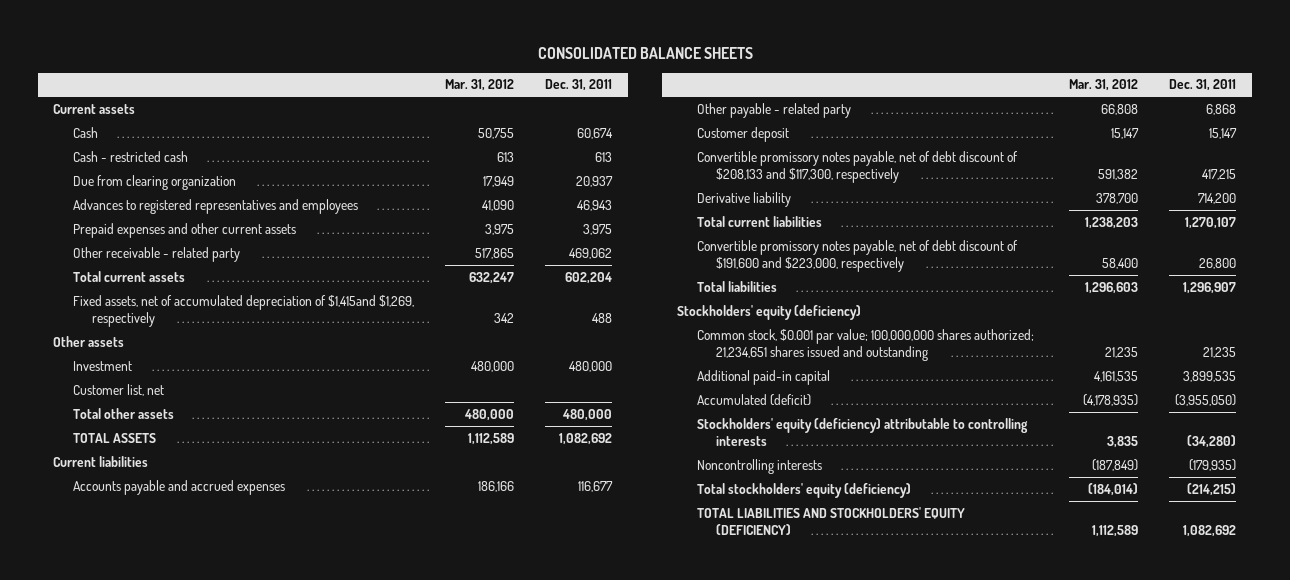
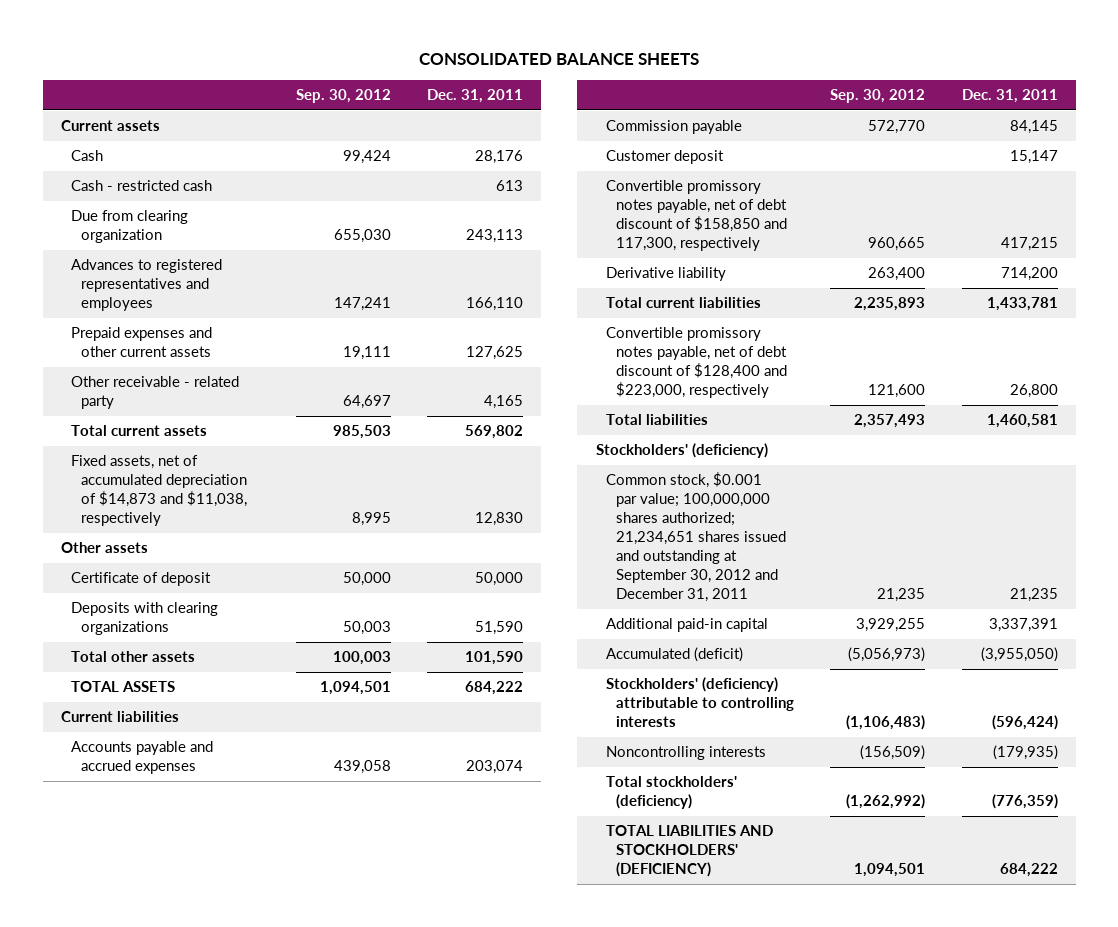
- | Mar. 31, 2012 | Dec. 31, 2011
+ | Sep. 30, 2012 | Dec. 31, 2011
- Cash | 50,755 | 60,674
+ Cash | 99,424 | 28,176
- Due from clearing organization | 17,949 | 20,937
- Advances to registered representatives and employees | 41,090 | 46,943
- Prepaid expenses and other current assets | 3,975 | 3,975
- Other receivable - related party | 517,865 | 469,062
- Total current assets | 632,247 | 602,204
- Fixed assets, net of accumulated depreciation of $1,415and $1,269, respectively | 342 | 488
+ Due from clearing organization | 655,030 | 243,113
+ Advances to registered representatives and employees | 147,241 | 166,110
+ Prepaid expenses and other current assets | 19,111 | 127,625
+ Other receivable - related party | 64,697 | 4,165
+ Total current assets | 985,503 | 569,802
+ Fixed assets, net of accumulated depreciation of $14,873 and $11,038, respectively | 8,995 | 12,830
- Investment | 480,000 | 480,000
- Customer list, net
- Total other assets | 480,000 | 480,000
- TOTAL ASSETS | 1,112,589 | 1,082,692
+ Certificate of deposit | 50,000 | 50,000
+ Deposits with clearing organizations | 50,003 | 51,590
+ Total other assets | 100,003 | 101,590
+ TOTAL ASSETS | 1,094,501 | 684,222
- Accounts payable and accrued expenses | 186,166 | 116,677
- Other payable - related party | 66,808 | 6,868
+ Accounts payable and accrued expenses | 439,058 | 203,074
+ Commission payable | 572,770 | 84,145
- Convertible promissory notes payable, net of debt discount of $208,133 and $117,300, respectively | 591,382 | 417,215
+ Convertible promissory notes payable, net of debt discount of $158,850 and 117,300, respectively | 960,665 | 417,215
- Total current liabilities | 1,238,203 | 1,270,107
- Convertible promissory notes payable, net of debt discount of $191,600 and $223,000, respectively | 58,400 | 26,800
- Total liabilities | 1,296,603 | 1,296,907
- Stockholders' equity (deficiency)
- Common stock, $0.001 par value; 100,000,000 shares authorized; 21,234,651 shares issued and outstanding | 21,235 | 21,235
- Additional paid-in capital | 4,161,535 | 3,899,535
+ Total current liabilities | 2,235,893 | 1,433,781
+ Convertible promissory notes payable, net of debt discount of $128,400 and $223,000, respectively | 121,600 | 26,800
+ Total liabilities | 2,357,493 | 1,460,581
+ Stockholders' (deficiency)
+ Common stock, $0.001 par value; 100,000,000 shares authorized; 21,234,651 shares issued and outstanding at September 30, 2012 and December 31, 2011 | 21,235 | 21,235
+ Additional paid-in capital | 3,929,255 | 3,337,391
- Stockholders' equity (deficiency) attributable to controlling interests | 3,835 | (34,280)
+ Stockholders' (deficiency) attributable to controlling interests | (1,106,483) | (596,424)
- Total stockholders' equity (deficiency) | (184,014) | (214,215)
- TOTAL LIABILITIES AND STOCKHOLDERS' EQUITY (DEFICIENCY) | 1,112,589 | 1,082,692
+ Total stockholders' (deficiency) | (1,262,992) | (776,359)
+ TOTAL LIABILITIES AND STOCKHOLDERS' (DEFICIENCY) | 1,094,501 | 684,222

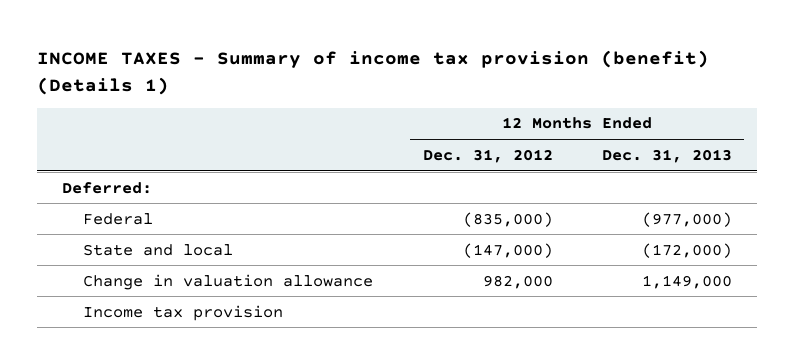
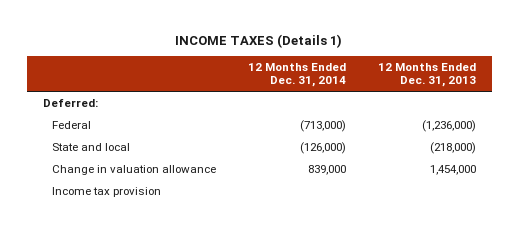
- INCOME TAXES - Summary of income tax provision (benefit) (Details 1)
+ INCOME TAXES (Details 1)
- | 12 Months Ended Dec. 31, 2012 | 12 Months Ended Dec. 31, 2013
+ | 12 Months Ended Dec. 31, 2014 | 12 Months Ended Dec. 31, 2013
- Federal | (835,000) | (977,000)
- State and local | (147,000) | (172,000)
- Change in valuation allowance | 982,000 | 1,149,000
+ Federal | (713,000) | (1,236,000)
+ State and local | (126,000) | (218,000)
+ Change in valuation allowance | 839,000 | 1,454,000

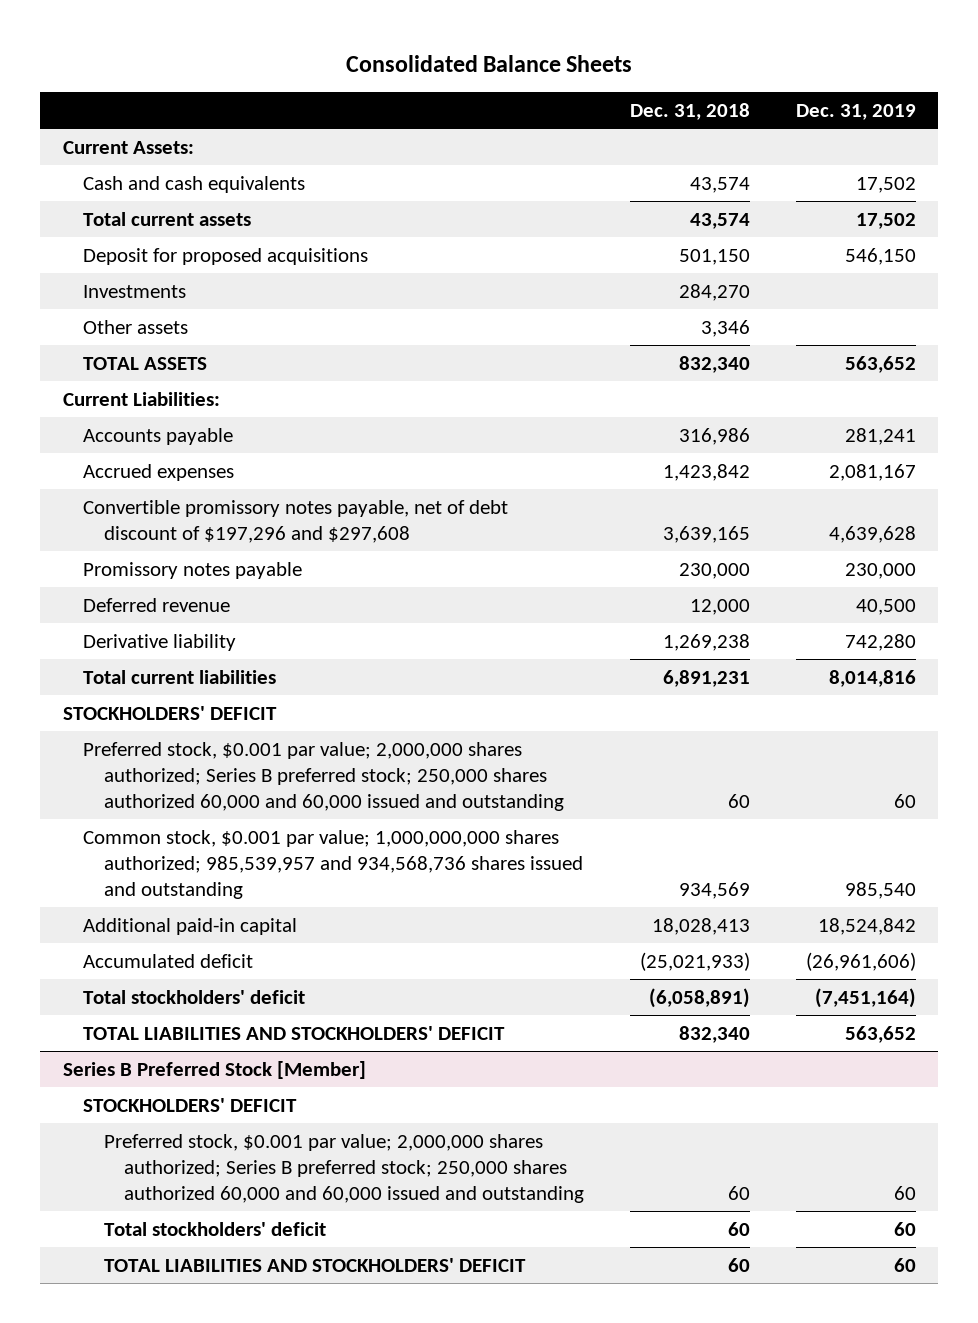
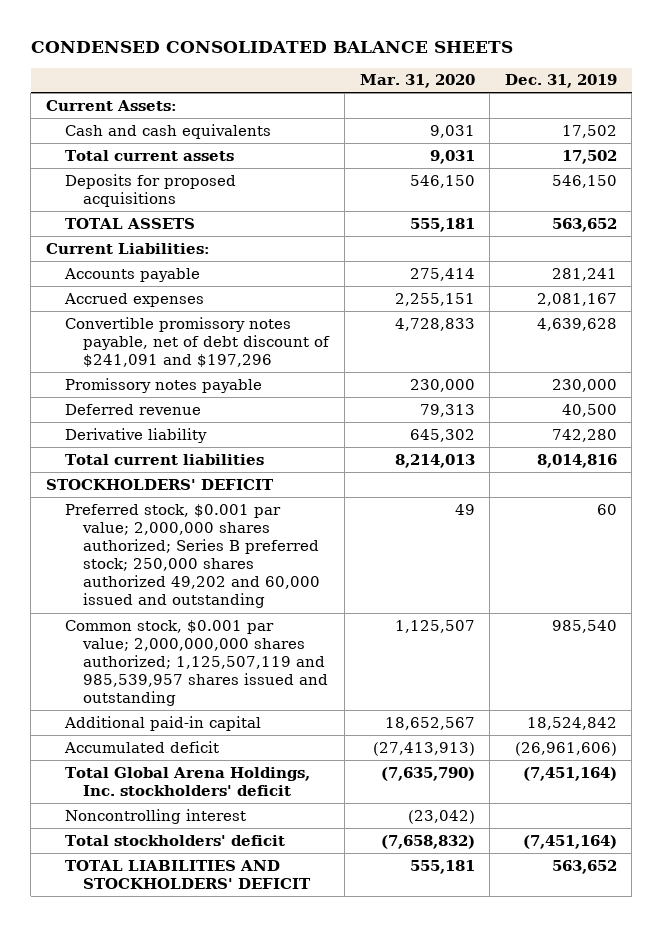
- Consolidated Balance Sheets
+ CONDENSED CONSOLIDATED BALANCE SHEETS
- | Dec. 31, 2018 | Dec. 31, 2019
+ | Mar. 31, 2020 | Dec. 31, 2019
- Deposit for proposed acquisitions | 501,150 | 546,150
- Investments | 284,270 |
- Other assets | 3,346 |
+ Deposits for proposed acquisitions | 546,150 | 546,150
- Convertible promissory notes payable, net of debt discount of $197,296 and $297,608 | 3,639,165 | 4,639,628
+ Convertible promissory notes payable, net of debt discount of $241,091 and $197,296 | 4,728,833 | 4,639,628
- Preferred stock, $0.001 par value; 2,000,000 shares authorized; Series B preferred stock; 250,000 shares authorized 60,000 and 60,000 issued and outstanding | 60 | 60
- Common stock, $0.001 par value; 1,000,000,000 shares authorized; 985,539,957 and 934,568,736 shares issued and outstanding | 934,569 | 985,540
+ Preferred stock, $0.001 par value; 2,000,000 shares authorized; Series B preferred stock; 250,000 shares authorized 49,202 and 60,000 issued and outstanding | 49 | 60
+ Common stock, $0.001 par value; 2,000,000,000 shares authorized; 1,125,507,119 and 985,539,957 shares issued and outstanding | 1,125,507 | 985,540
+ Total Global Arena Holdings, Inc. stockholders' deficit | (7,635,790) | (7,451,164)
+ Noncontrolling interest | (23,042) |
- Series B Preferred Stock [Member]
- STOCKHOLDERS' DEFICIT
- Preferred stock, $0.001 par value; 2,000,000 shares authorized; Series B preferred stock; 250,000 shares authorized 60,000 and 60,000 issued and outstanding | 60 | 60
- Total stockholders' deficit | 60 | 60
- TOTAL LIABILITIES AND STOCKHOLDERS' DEFICIT | 60 | 60

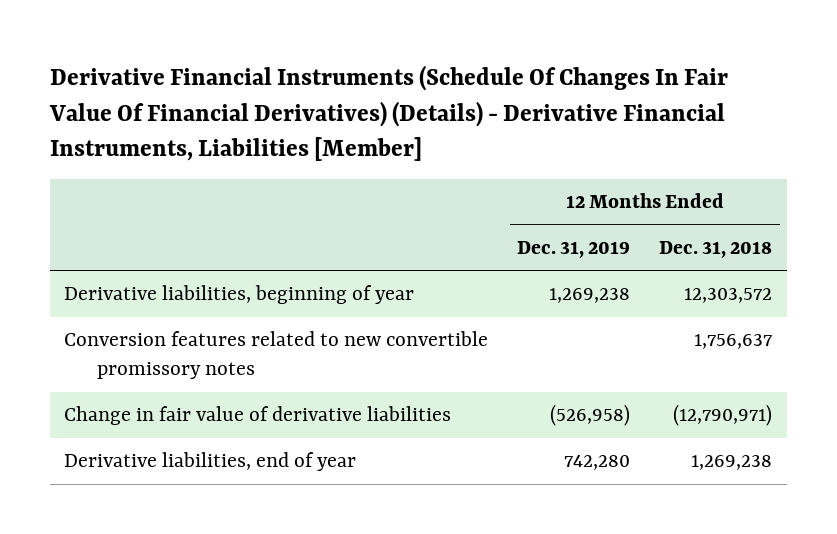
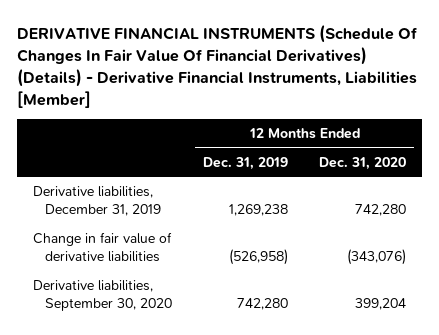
- Derivative Financial Instruments (Schedule Of Changes In Fair Value Of Financial Derivatives) (Details) - Derivative Financial Instruments, Liabilities [Member]
+ DERIVATIVE FINANCIAL INSTRUMENTS (Schedule Of Changes In Fair Value Of Financial Derivatives) (Details) - Derivative Financial Instruments, Liabilities [Member]
- | 12 Months Ended Dec. 31, 2019 | 12 Months Ended Dec. 31, 2018
+ | 12 Months Ended Dec. 31, 2019 | 12 Months Ended Dec. 31, 2020
- Derivative liabilities, beginning of year | 1,269,238 | 12,303,572
- Conversion features related to new convertible promissory notes | | 1,756,637
+ Derivative liabilities, December 31, 2019 | 1,269,238 | 742,280
- Derivative liabilities, end of year | 742,280 | 1,269,238
+ Derivative liabilities, September 30, 2020 | 742,280 | 399,204

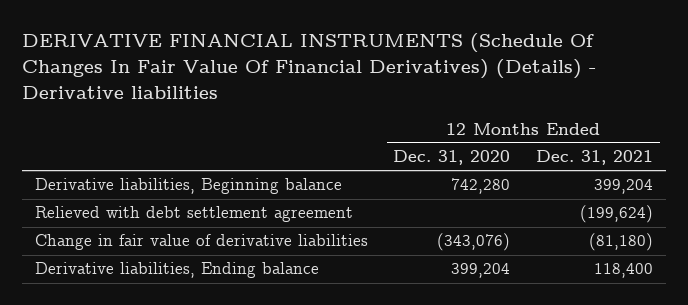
- DERIVATIVE FINANCIAL INSTRUMENTS (Schedule Of Changes In Fair Value Of Financial Derivatives) (Details) - Derivative Financial Instruments, Liabilities [Member]
+ DERIVATIVE FINANCIAL INSTRUMENTS (Schedule Of Changes In Fair Value Of Financial Derivatives) (Details) - Derivative liabilities
- | 12 Months Ended Dec. 31, 2019 | 12 Months Ended Dec. 31, 2020
+ | 12 Months Ended Dec. 31, 2020 | 12 Months Ended Dec. 31, 2021
- Derivative liabilities, December 31, 2019 | 1,269,238 | 742,280
+ Derivative liabilities, Beginning balance | 742,280 | 399,204
+ Relieved with debt settlement agreement | | (199,624)
- Derivative liabilities, September 30, 2020 | 742,280 | 399,204
+ Derivative liabilities, Ending balance | 399,204 | 118,400

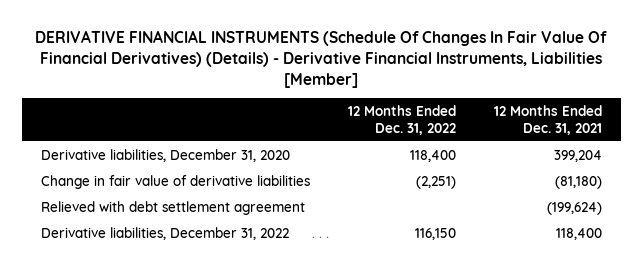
- DERIVATIVE FINANCIAL INSTRUMENTS (Schedule Of Changes In Fair Value Of Financial Derivatives) (Details) - Derivative liabilities
+ DERIVATIVE FINANCIAL INSTRUMENTS (Schedule Of Changes In Fair Value Of Financial Derivatives) (Details) - Derivative Financial Instruments, Liabilities [Member]
- | 12 Months Ended Dec. 31, 2020 | 12 Months Ended Dec. 31, 2021
+ | 12 Months Ended Dec. 31, 2022 | 12 Months Ended Dec. 31, 2021
- Derivative liabilities, Beginning balance | 742,280 | 399,204
+ Derivative liabilities, December 31, 2020 | 118,400 | 399,204
- Derivative liabilities, Ending balance | 399,204 | 118,400
moved down: Relieved with debt settlement agreement | | (199,624)
+ Derivative liabilities, December 31, 2022 | 116,150 | 118,400

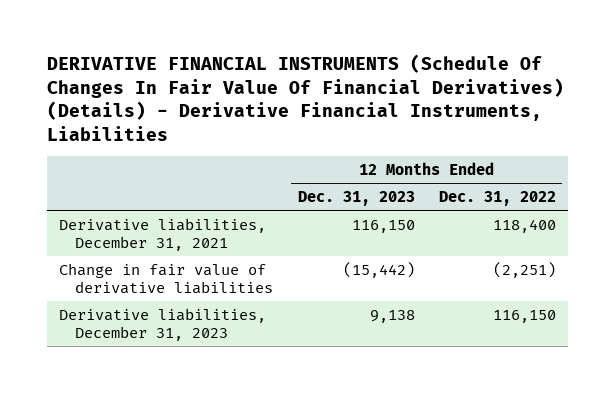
- DERIVATIVE FINANCIAL INSTRUMENTS (Schedule Of Changes In Fair Value Of Financial Derivatives) (Details) - Derivative Financial Instruments, Liabilities [Member]
+ DERIVATIVE FINANCIAL INSTRUMENTS (Schedule Of Changes In Fair Value Of Financial Derivatives) (Details) - Derivative Financial Instruments, Liabilities
- | 12 Months Ended Dec. 31, 2022 | 12 Months Ended Dec. 31, 2021
+ | 12 Months Ended Dec. 31, 2023 | 12 Months Ended Dec. 31, 2022
- Derivative liabilities, December 31, 2020 | 118,400 | 399,204
+ Derivative liabilities, December 31, 2021 | 116,150 | 118,400
- Relieved with debt settlement agreement | | (199,624)
- Derivative liabilities, December 31, 2022 | 116,150 | 118,400
+ Derivative liabilities, December 31, 2023 | 9,138 | 116,150

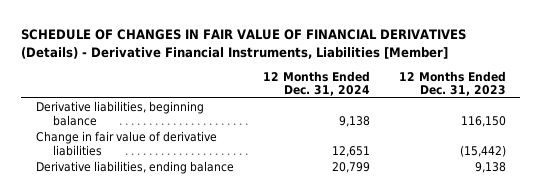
- DERIVATIVE FINANCIAL INSTRUMENTS (Schedule Of Changes In Fair Value Of Financial Derivatives) (Details) - Derivative Financial Instruments, Liabilities
+ SCHEDULE OF CHANGES IN FAIR VALUE OF FINANCIAL DERIVATIVES (Details) - Derivative Financial Instruments, Liabilities [Member]
- | 12 Months Ended Dec. 31, 2023 | 12 Months Ended Dec. 31, 2022
+ | 12 Months Ended Dec. 31, 2024 | 12 Months Ended Dec. 31, 2023
- Derivative liabilities, December 31, 2021 | 116,150 | 118,400
+ Derivative liabilities, beginning balance | 9,138 | 116,150
- Derivative liabilities, December 31, 2023 | 9,138 | 116,150
+ Derivative liabilities, ending balance | 20,799 | 9,138

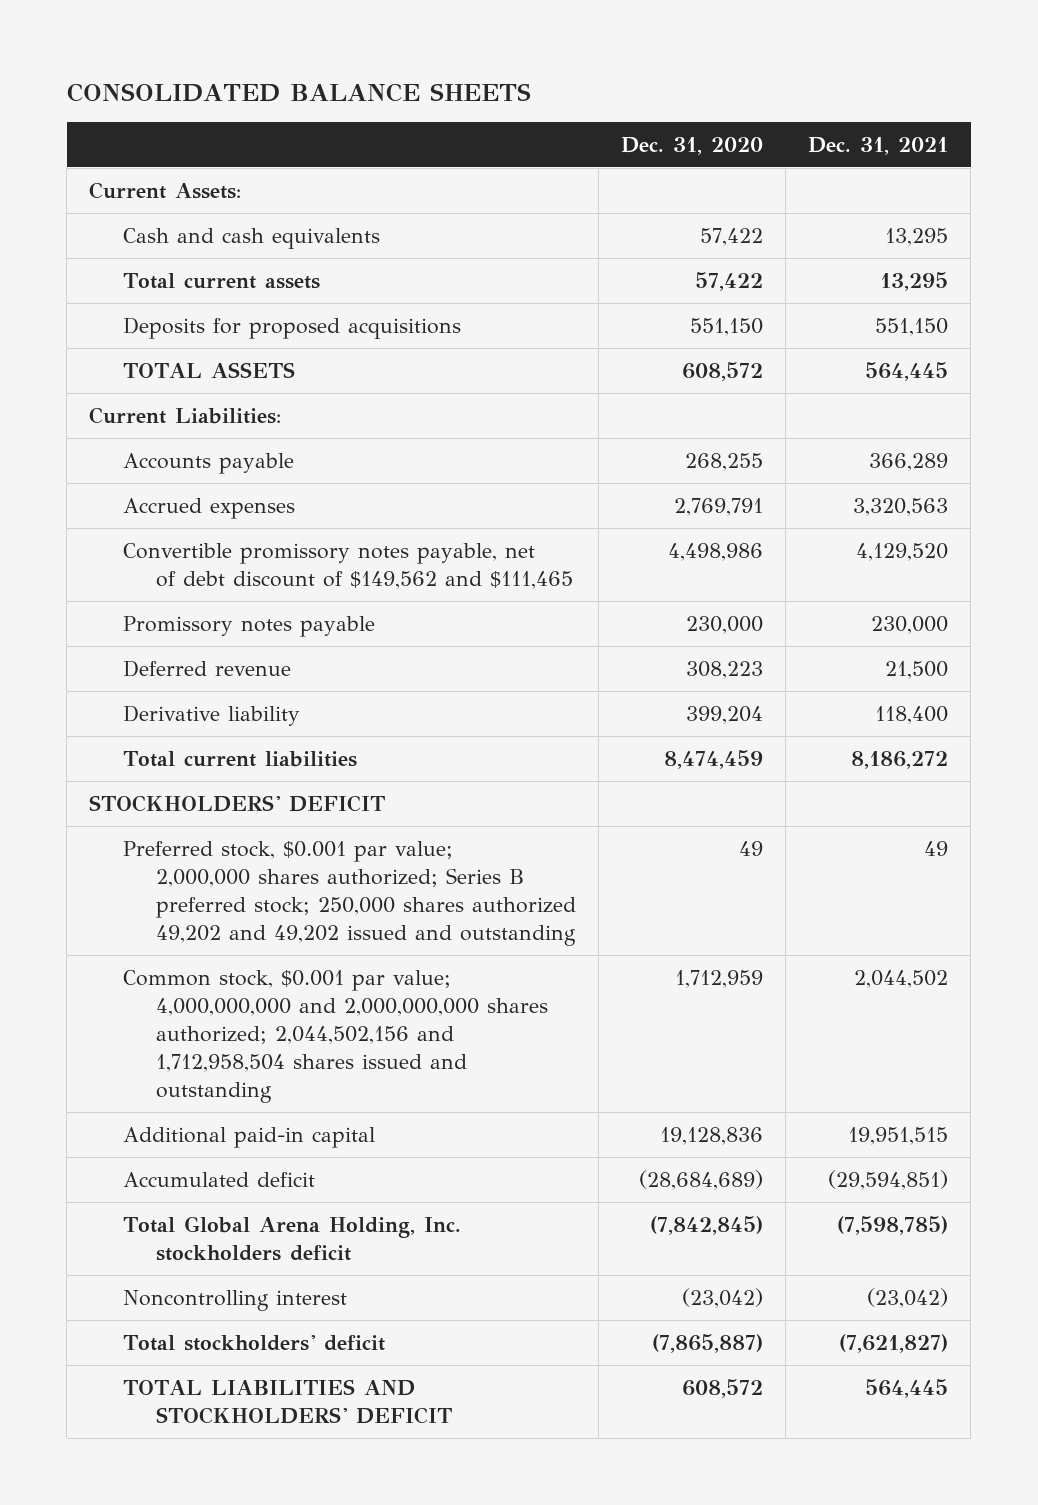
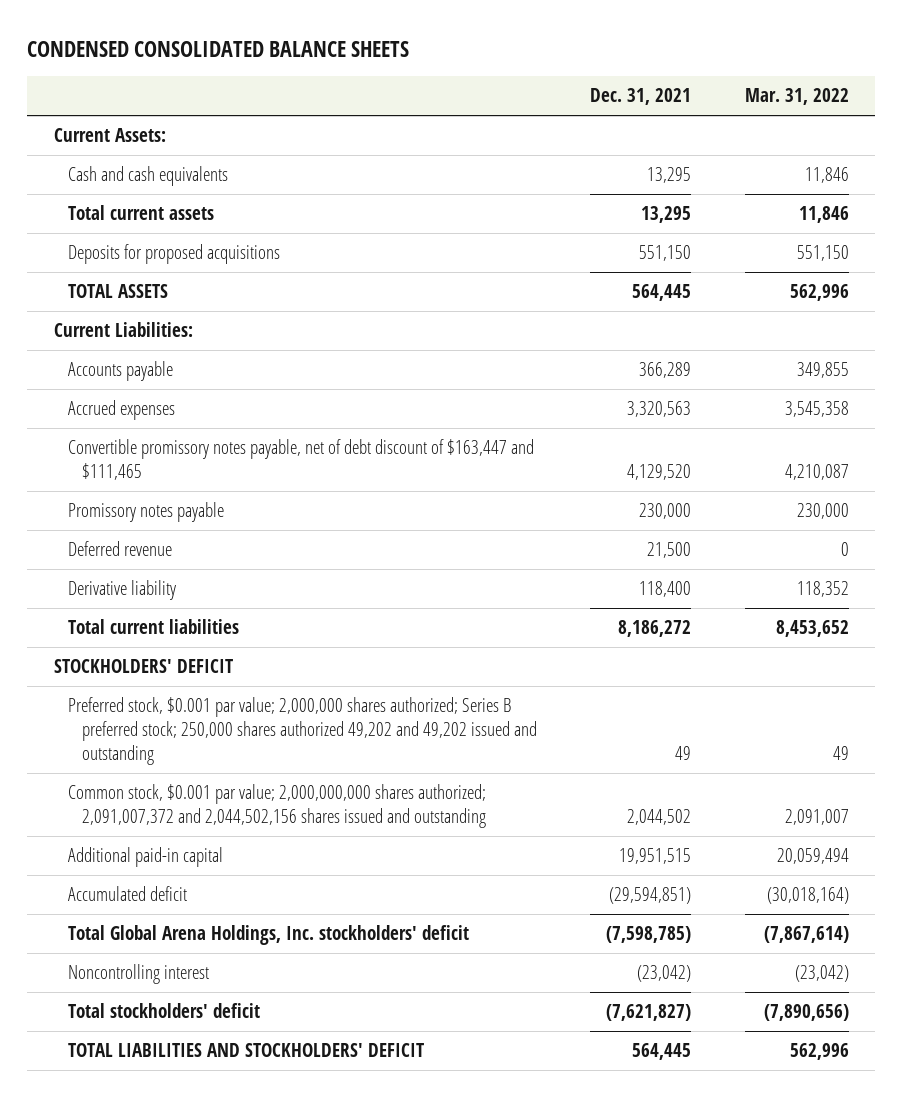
- CONSOLIDATED BALANCE SHEETS
+ CONDENSED CONSOLIDATED BALANCE SHEETS
- | Dec. 31, 2020 | Dec. 31, 2021
+ | Dec. 31, 2021 | Mar. 31, 2022
- Convertible promissory notes payable, net of debt discount of $149,562 and $111,465 | 4,498,986 | 4,129,520
+ Convertible promissory notes payable, net of debt discount of $163,447 and $111,465 | 4,129,520 | 4,210,087
- Common stock, $0.001 par value; 4,000,000,000 and 2,000,000,000 shares authorized; 2,044,502,156 and 1,712,958,504 shares issued and outstanding | 1,712,959 | 2,044,502
+ Common stock, $0.001 par value; 2,000,000,000 shares authorized; 2,091,007,372 and 2,044,502,156 shares issued and outstanding | 2,044,502 | 2,091,007
- Total Global Arena Holding, Inc. stockholders deficit | (7,842,845) | (7,598,785)
+ Total Global Arena Holdings, Inc. stockholders' deficit | (7,598,785) | (7,867,614)

